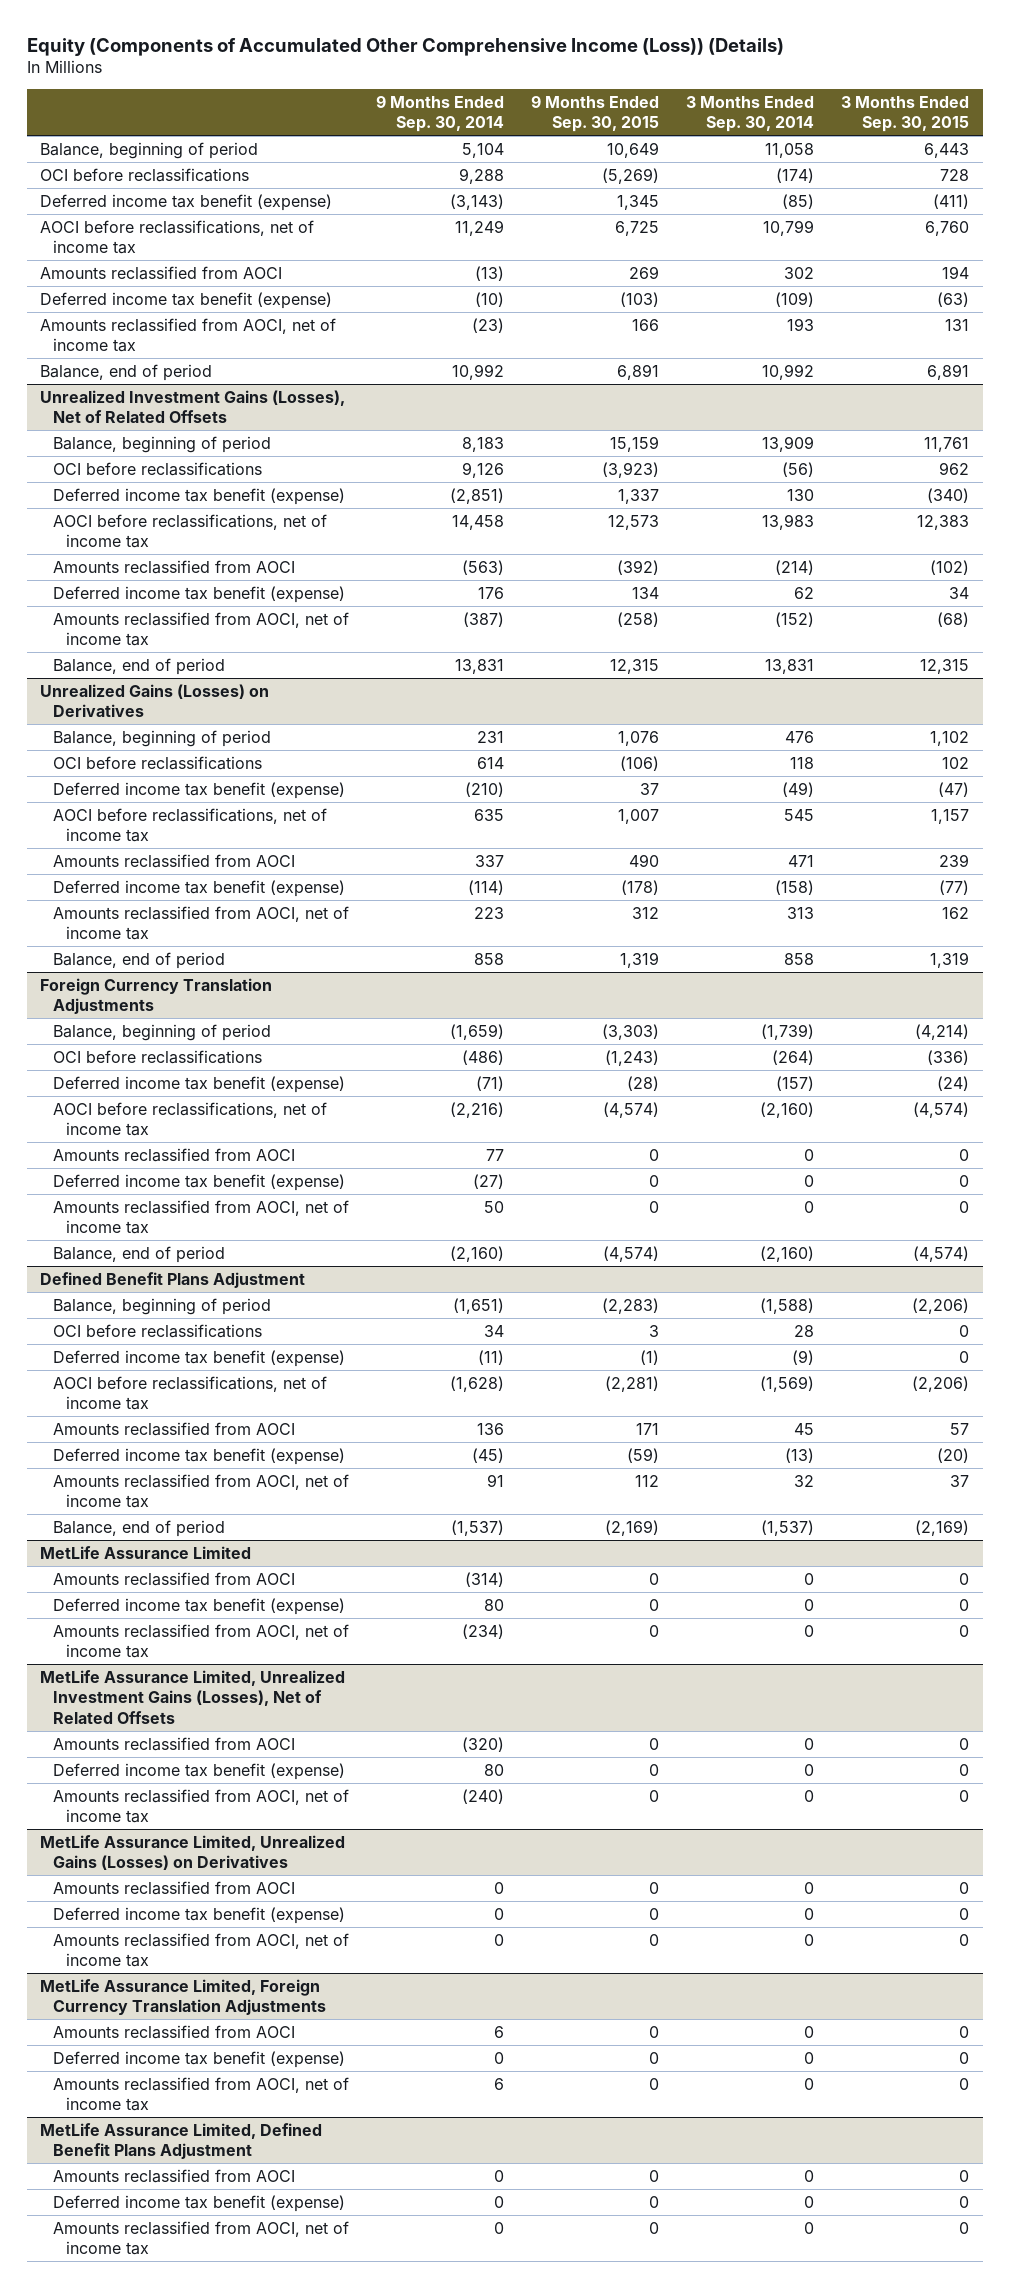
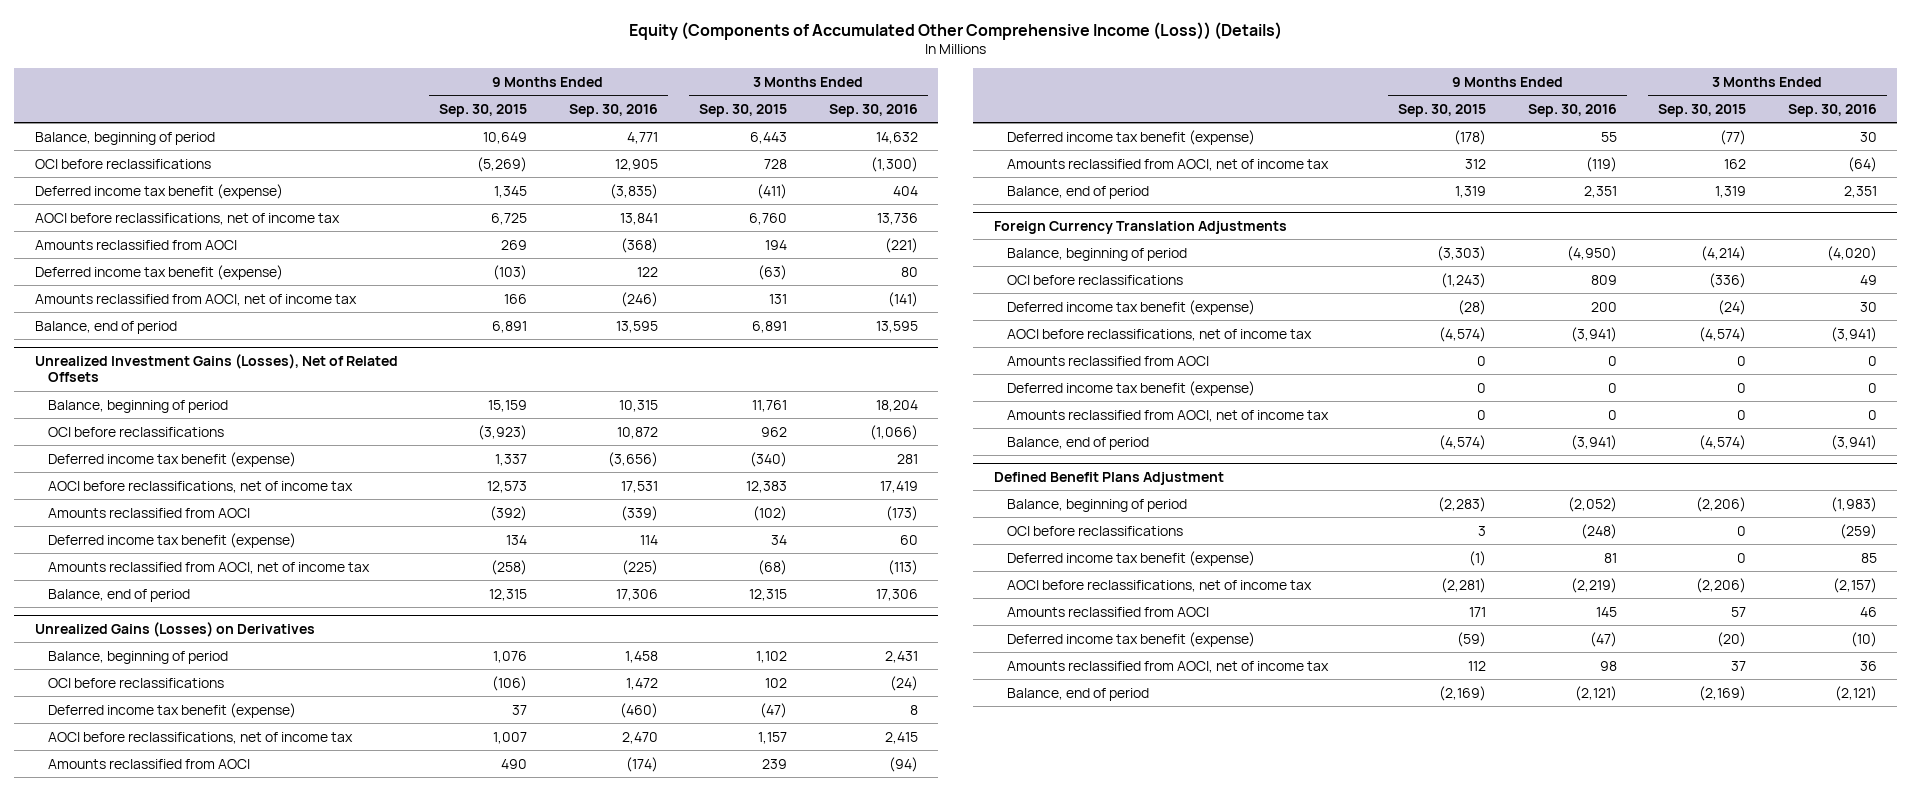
- | 9 Months Ended Sep. 30, 2014 | 9 Months Ended Sep. 30, 2015 | 3 Months Ended Sep. 30, 2014 | 3 Months Ended Sep. 30, 2015
+ | 9 Months Ended Sep. 30, 2015 | 9 Months Ended Sep. 30, 2016 | 3 Months Ended Sep. 30, 2015 | 3 Months Ended Sep. 30, 2016
- MetLife Assurance Limited
- Amounts reclassified from AOCI | (314) | 0 | 0 | 0
- Deferred income tax benefit (expense) | 80 | 0 | 0 | 0
- Amounts reclassified from AOCI, net of income tax | (234) | 0 | 0 | 0
- MetLife Assurance Limited, Unrealized Investment Gains (Losses), Net of Related Offsets
- Amounts reclassified from AOCI | (320) | 0 | 0 | 0
- Deferred income tax benefit (expense) | 80 | 0 | 0 | 0
- Amounts reclassified from AOCI, net of income tax | (240) | 0 | 0 | 0
- MetLife Assurance Limited, Unrealized Gains (Losses) on Derivatives
- Amounts reclassified from AOCI | 0 | 0 | 0 | 0
- Deferred income tax benefit (expense) | 0 | 0 | 0 | 0
- Amounts reclassified from AOCI, net of income tax | 0 | 0 | 0 | 0
- MetLife Assurance Limited, Foreign Currency Translation Adjustments
- Amounts reclassified from AOCI | 6 | 0 | 0 | 0
- Deferred income tax benefit (expense) | 0 | 0 | 0 | 0
- Amounts reclassified from AOCI, net of income tax | 6 | 0 | 0 | 0
- MetLife Assurance Limited, Defined Benefit Plans Adjustment
- Amounts reclassified from AOCI | 0 | 0 | 0 | 0
- Deferred income tax benefit (expense) | 0 | 0 | 0 | 0
- Amounts reclassified from AOCI, net of income tax | 0 | 0 | 0 | 0

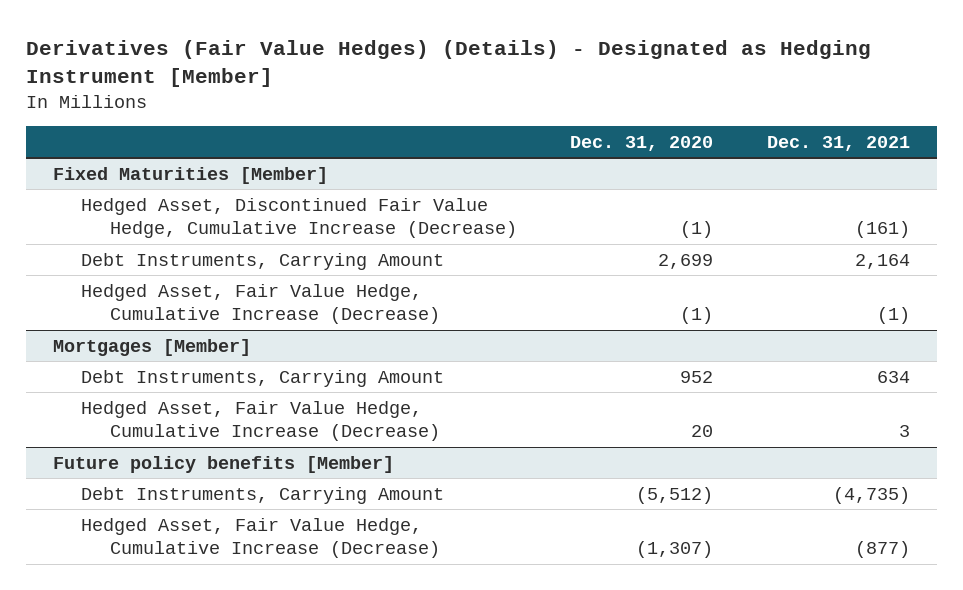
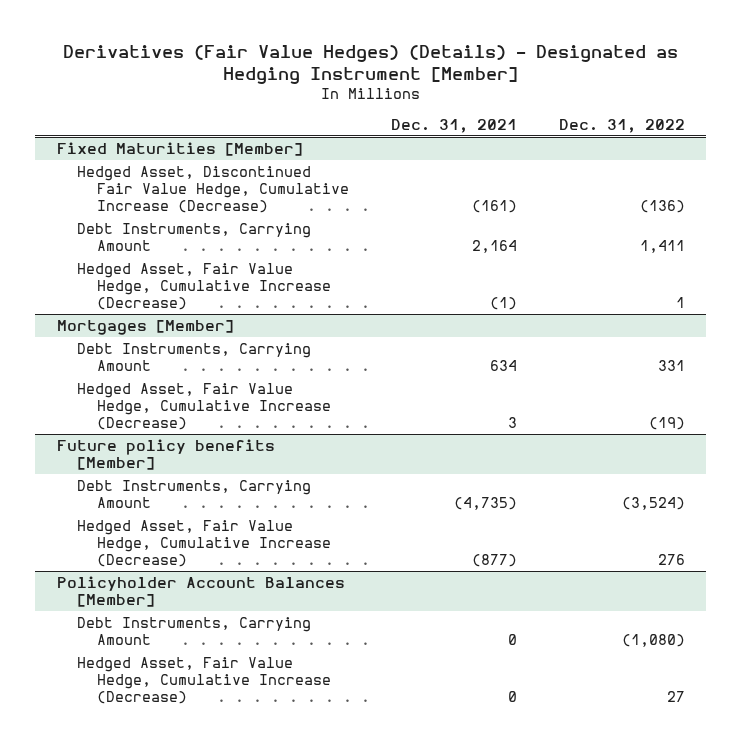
- | Dec. 31, 2020 | Dec. 31, 2021
+ | Dec. 31, 2021 | Dec. 31, 2022
+ Policyholder Account Balances [Member]
+ Debt Instruments, Carrying Amount | 0 | (1,080)
+ Hedged Asset, Fair Value Hedge, Cumulative Increase (Decrease) | 0 | 27

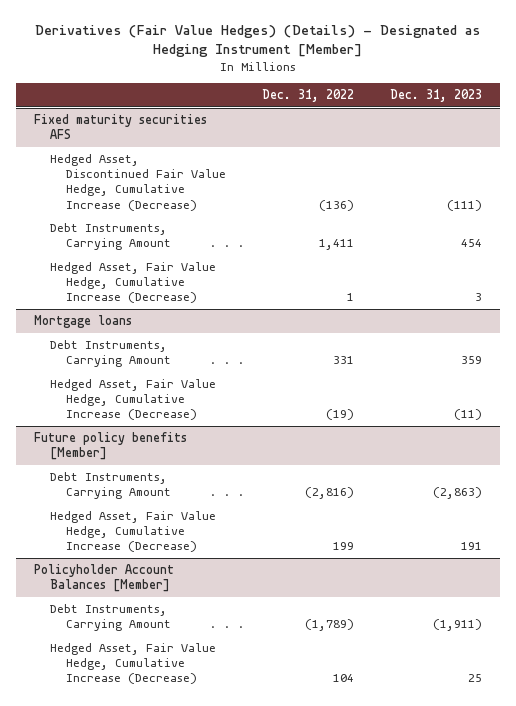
- | Dec. 31, 2021 | Dec. 31, 2022
+ | Dec. 31, 2022 | Dec. 31, 2023
- Fixed Maturities [Member]
+ Fixed maturity securities AFS
- Mortgages [Member]
+ Mortgage loans
@ Future policy benefits [Member]
- Debt Instruments, Carrying Amount | (4,735) | (3,524)
- Hedged Asset, Fair Value Hedge, Cumulative Increase (Decrease) | (877) | 276
+ Debt Instruments, Carrying Amount | (2,816) | (2,863)
+ Hedged Asset, Fair Value Hedge, Cumulative Increase (Decrease) | 199 | 191
@ Policyholder Account Balances [Member]
- Debt Instruments, Carrying Amount | 0 | (1,080)
- Hedged Asset, Fair Value Hedge, Cumulative Increase (Decrease) | 0 | 27
+ Debt Instruments, Carrying Amount | (1,789) | (1,911)
+ Hedged Asset, Fair Value Hedge, Cumulative Increase (Decrease) | 104 | 25

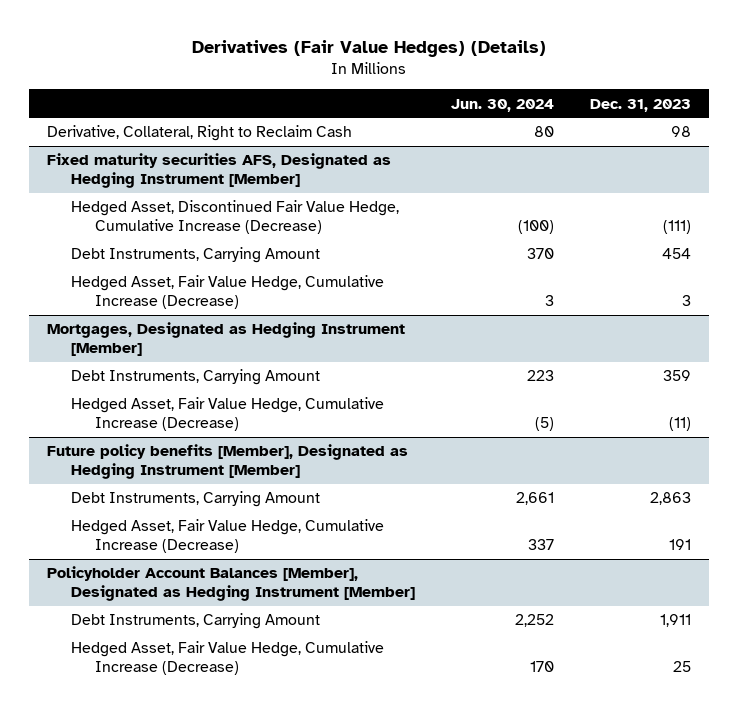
- Derivatives (Fair Value Hedges) (Details) - Designated as Hedging Instrument [Member]
+ Derivatives (Fair Value Hedges) (Details)
- | Dec. 31, 2022 | Dec. 31, 2023
+ | Jun. 30, 2024 | Dec. 31, 2023
- Fixed maturity securities AFS
+ Derivative, Collateral, Right to Reclaim Cash | 80 | 98
+ Fixed maturity securities AFS, Designated as Hedging Instrument [Member]
- Mortgage loans
+ Mortgages, Designated as Hedging Instrument [Member]
- Future policy benefits [Member]
- Debt Instruments, Carrying Amount | (2,816) | (2,863)
+ Future policy benefits [Member], Designated as Hedging Instrument [Member]
+ Debt Instruments, Carrying Amount | 2,661 | 2,863
- Policyholder Account Balances [Member]
- Debt Instruments, Carrying Amount | (1,789) | (1,911)
+ Policyholder Account Balances [Member], Designated as Hedging Instrument [Member]
+ Debt Instruments, Carrying Amount | 2,252 | 1,911

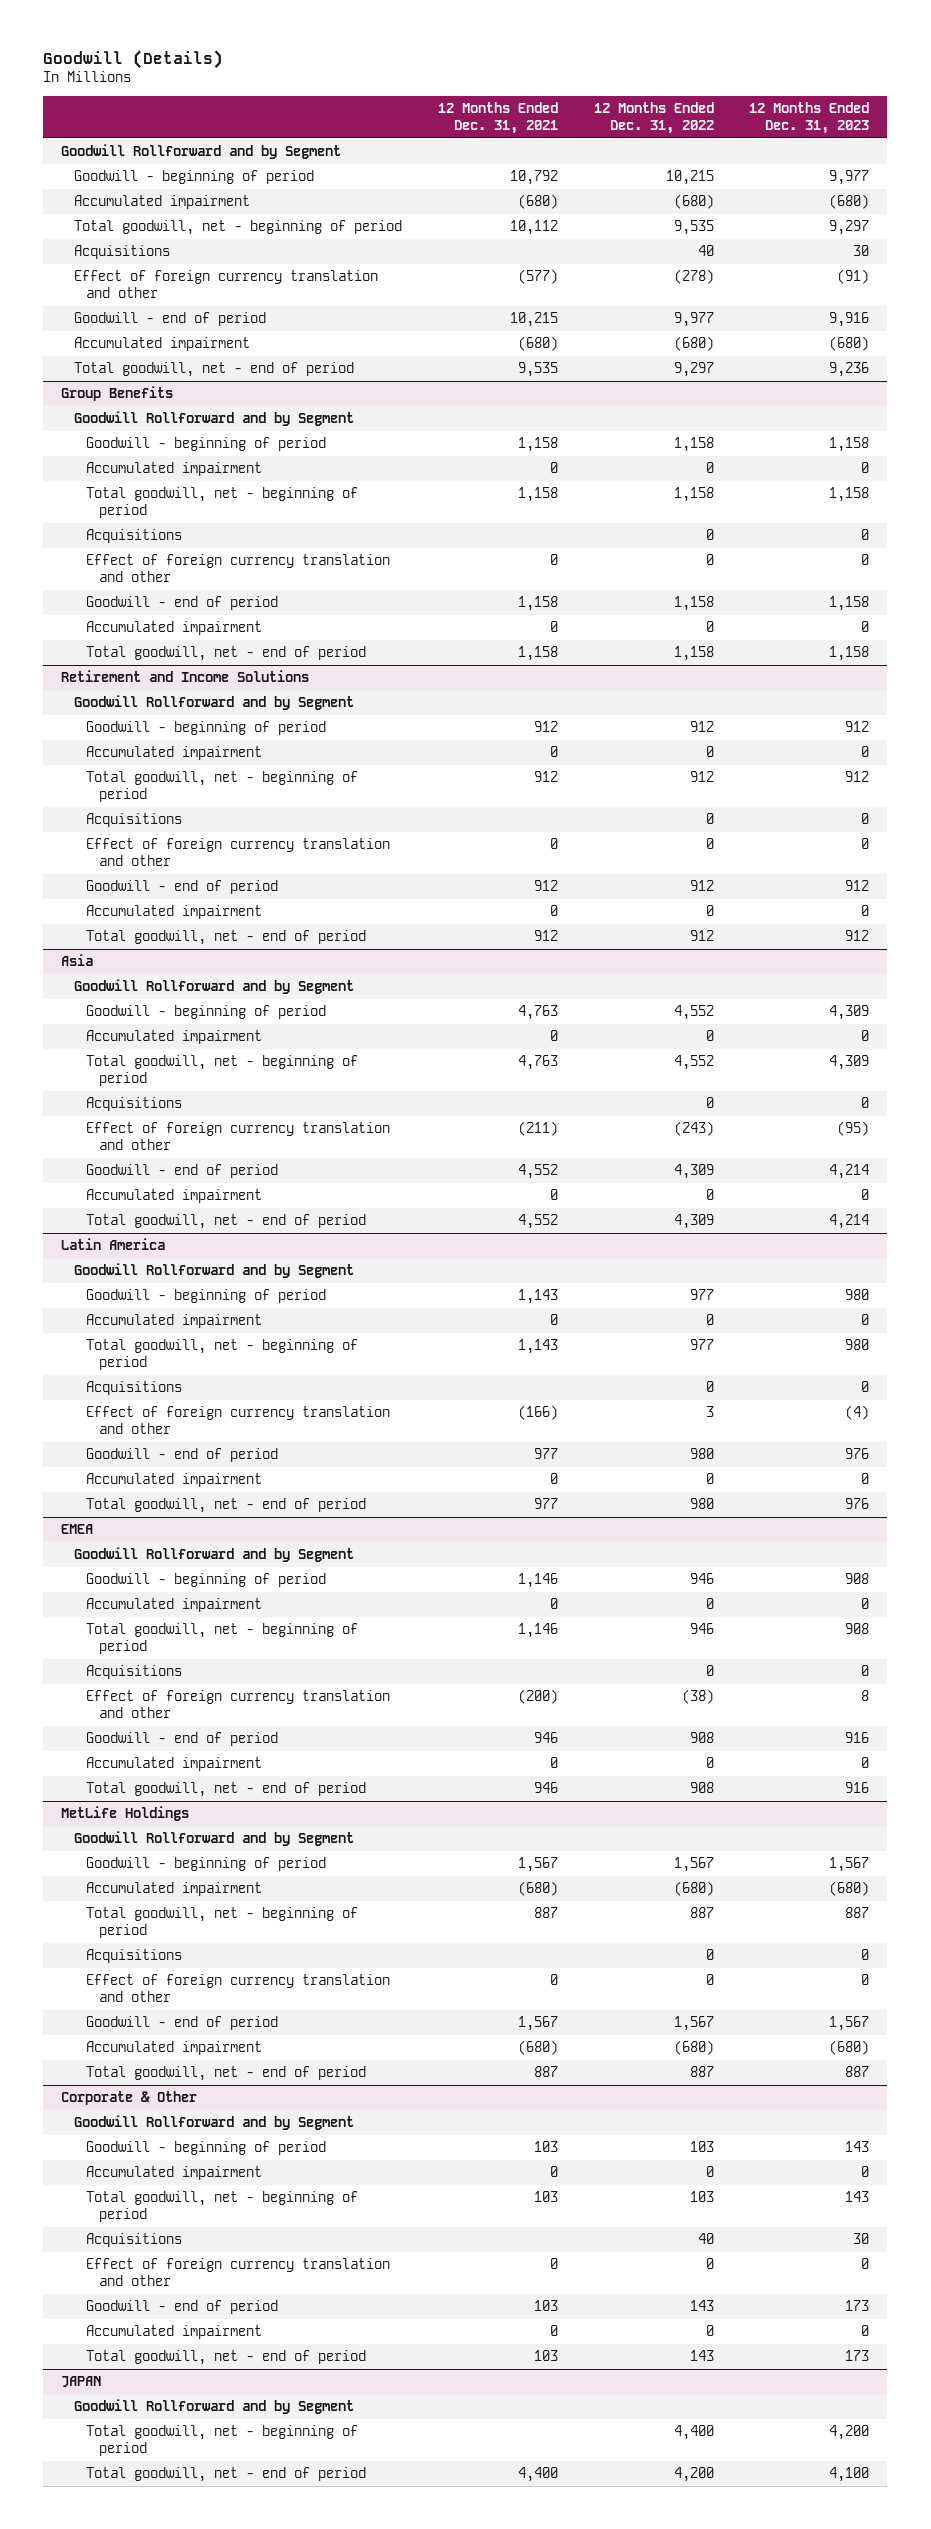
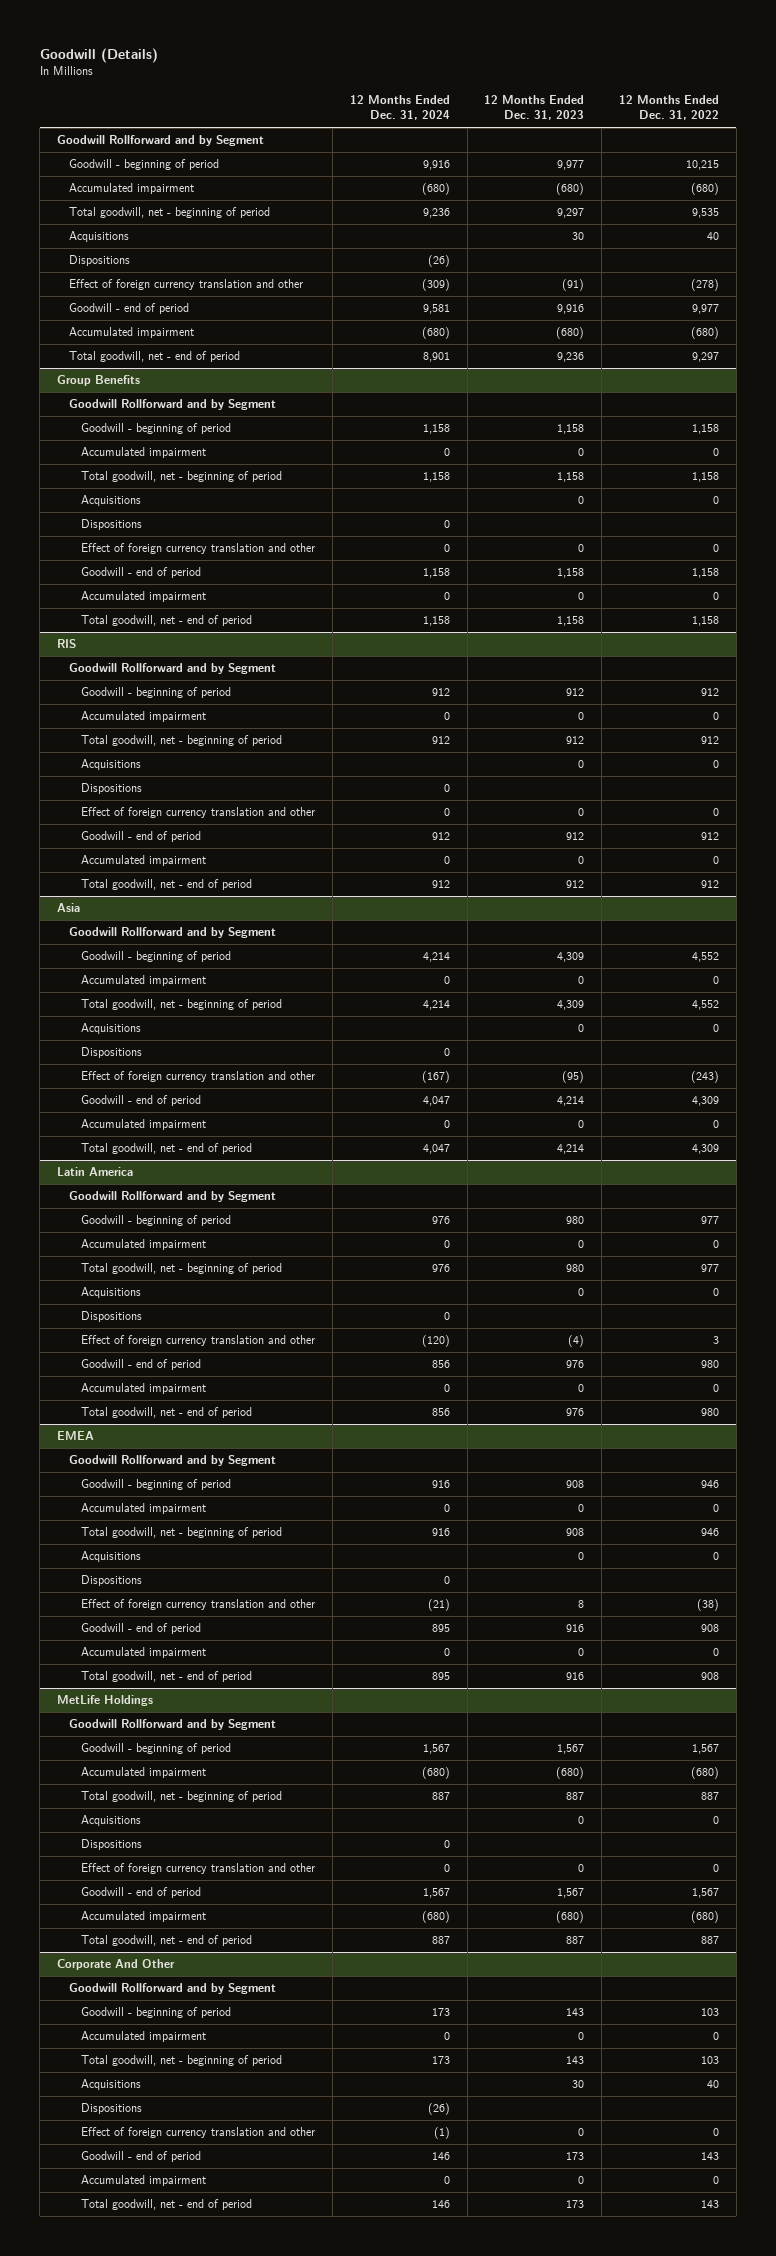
- | 12 Months Ended Dec. 31, 2021 | 12 Months Ended Dec. 31, 2022 | 12 Months Ended Dec. 31, 2023
+ | 12 Months Ended Dec. 31, 2024 | 12 Months Ended Dec. 31, 2023 | 12 Months Ended Dec. 31, 2022
+ Dispositions | (26) | |
@ Group Benefits
+ Dispositions | 0 | |
- Retirement and Income Solutions
+ RIS
+ Dispositions | 0 | |
@ Asia
+ Dispositions | 0 | |
@ Latin America
+ Dispositions | 0 | |
@ EMEA
+ Dispositions | 0 | |
@ MetLife Holdings
+ Dispositions | 0 | |
- Corporate & Other
+ Corporate And Other
+ Dispositions | (26) | |
- JAPAN
- Goodwill Rollforward and by Segment
- Total goodwill, net - beginning of period | | 4,400 | 4,200
- Total goodwill, net - end of period | 4,400 | 4,200 | 4,100

